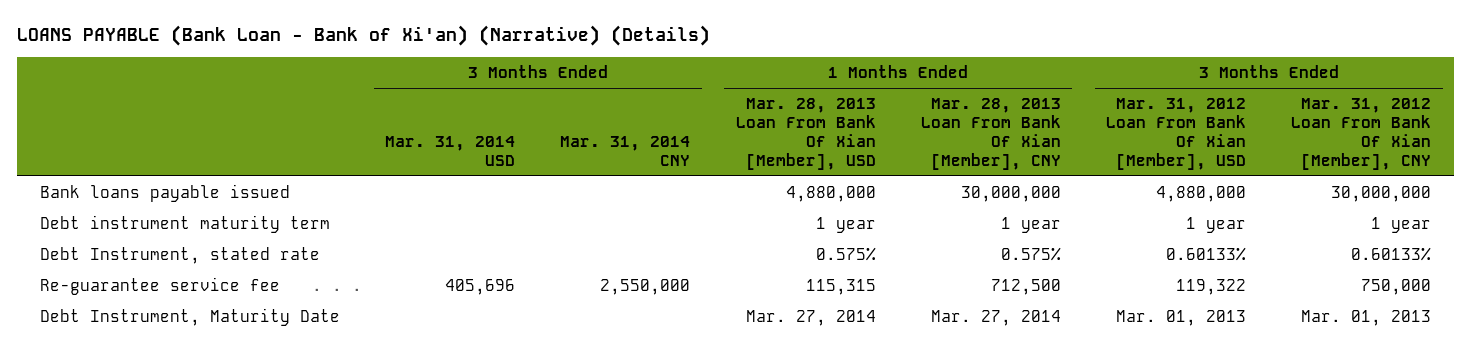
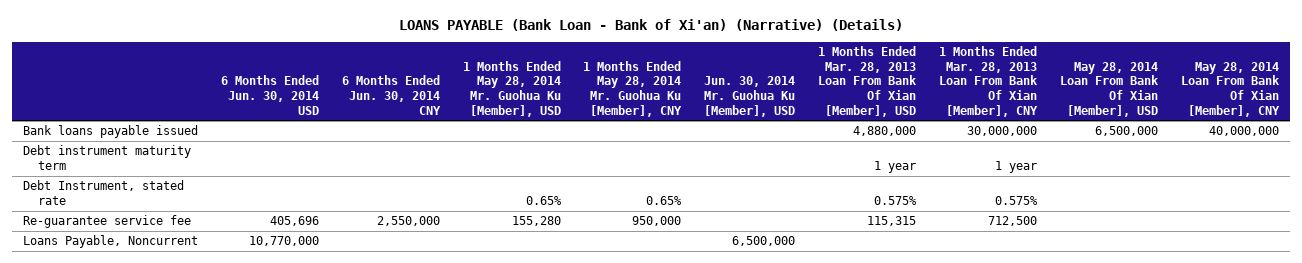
- | 3 Months Ended Mar. 31, 2014 USD | 3 Months Ended Mar. 31, 2014 CNY | 1 Months Ended Mar. 28, 2013 Loan From Bank Of Xian [Member], USD | 1 Months Ended Mar. 28, 2013 Loan From Bank Of Xian [Member], CNY | 3 Months Ended Mar. 31, 2012 Loan From Bank Of Xian [Member], USD | 3 Months Ended Mar. 31, 2012 Loan From Bank Of Xian [Member], CNY
+ | 6 Months Ended Jun. 30, 2014 USD | 6 Months Ended Jun. 30, 2014 CNY | 1 Months Ended May 28, 2014 Mr. Guohua Ku [Member], USD | 1 Months Ended May 28, 2014 Mr. Guohua Ku [Member], CNY | Jun. 30, 2014 Mr. Guohua Ku [Member], USD | 1 Months Ended Mar. 28, 2013 Loan From Bank Of Xian [Member], USD | 1 Months Ended Mar. 28, 2013 Loan From Bank Of Xian [Member], CNY | May 28, 2014 Loan From Bank Of Xian [Member], USD | May 28, 2014 Loan From Bank Of Xian [Member], CNY
- Debt Instrument, Maturity Date | | | Mar. 27, 2014 | Mar. 27, 2014 | Mar. 01, 2013 | Mar. 01, 2013
+ Loans Payable, Noncurrent | 10,770,000 | | | | 6,500,000 | | | |

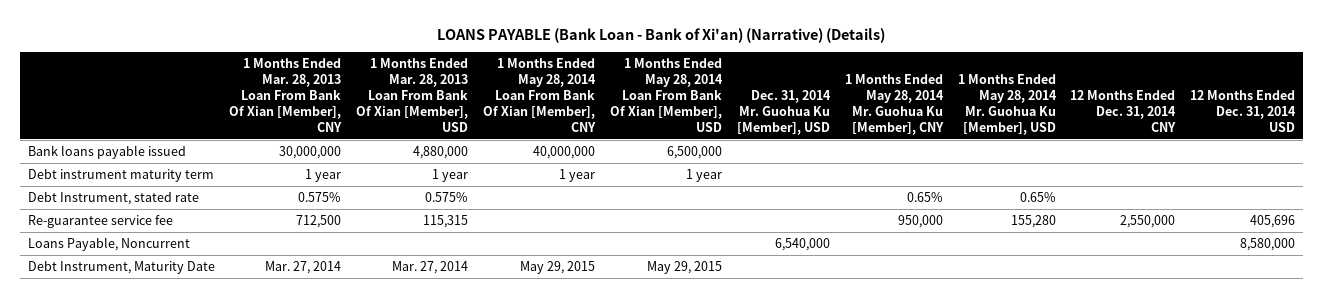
- | 6 Months Ended Jun. 30, 2014 USD | 6 Months Ended Jun. 30, 2014 CNY | 1 Months Ended May 28, 2014 Mr. Guohua Ku [Member], USD | 1 Months Ended May 28, 2014 Mr. Guohua Ku [Member], CNY | Jun. 30, 2014 Mr. Guohua Ku [Member], USD | 1 Months Ended Mar. 28, 2013 Loan From Bank Of Xian [Member], USD | 1 Months Ended Mar. 28, 2013 Loan From Bank Of Xian [Member], CNY | May 28, 2014 Loan From Bank Of Xian [Member], USD | May 28, 2014 Loan From Bank Of Xian [Member], CNY
+ | 1 Months Ended Mar. 28, 2013 Loan From Bank Of Xian [Member], CNY | 1 Months Ended Mar. 28, 2013 Loan From Bank Of Xian [Member], USD | 1 Months Ended May 28, 2014 Loan From Bank Of Xian [Member], CNY | 1 Months Ended May 28, 2014 Loan From Bank Of Xian [Member], USD | Dec. 31, 2014 Mr. Guohua Ku [Member], USD | 1 Months Ended May 28, 2014 Mr. Guohua Ku [Member], CNY | 1 Months Ended May 28, 2014 Mr. Guohua Ku [Member], USD | 12 Months Ended Dec. 31, 2014 CNY | 12 Months Ended Dec. 31, 2014 USD
+ Debt Instrument, Maturity Date | Mar. 27, 2014 | Mar. 27, 2014 | May 29, 2015 | May 29, 2015 | | | | |

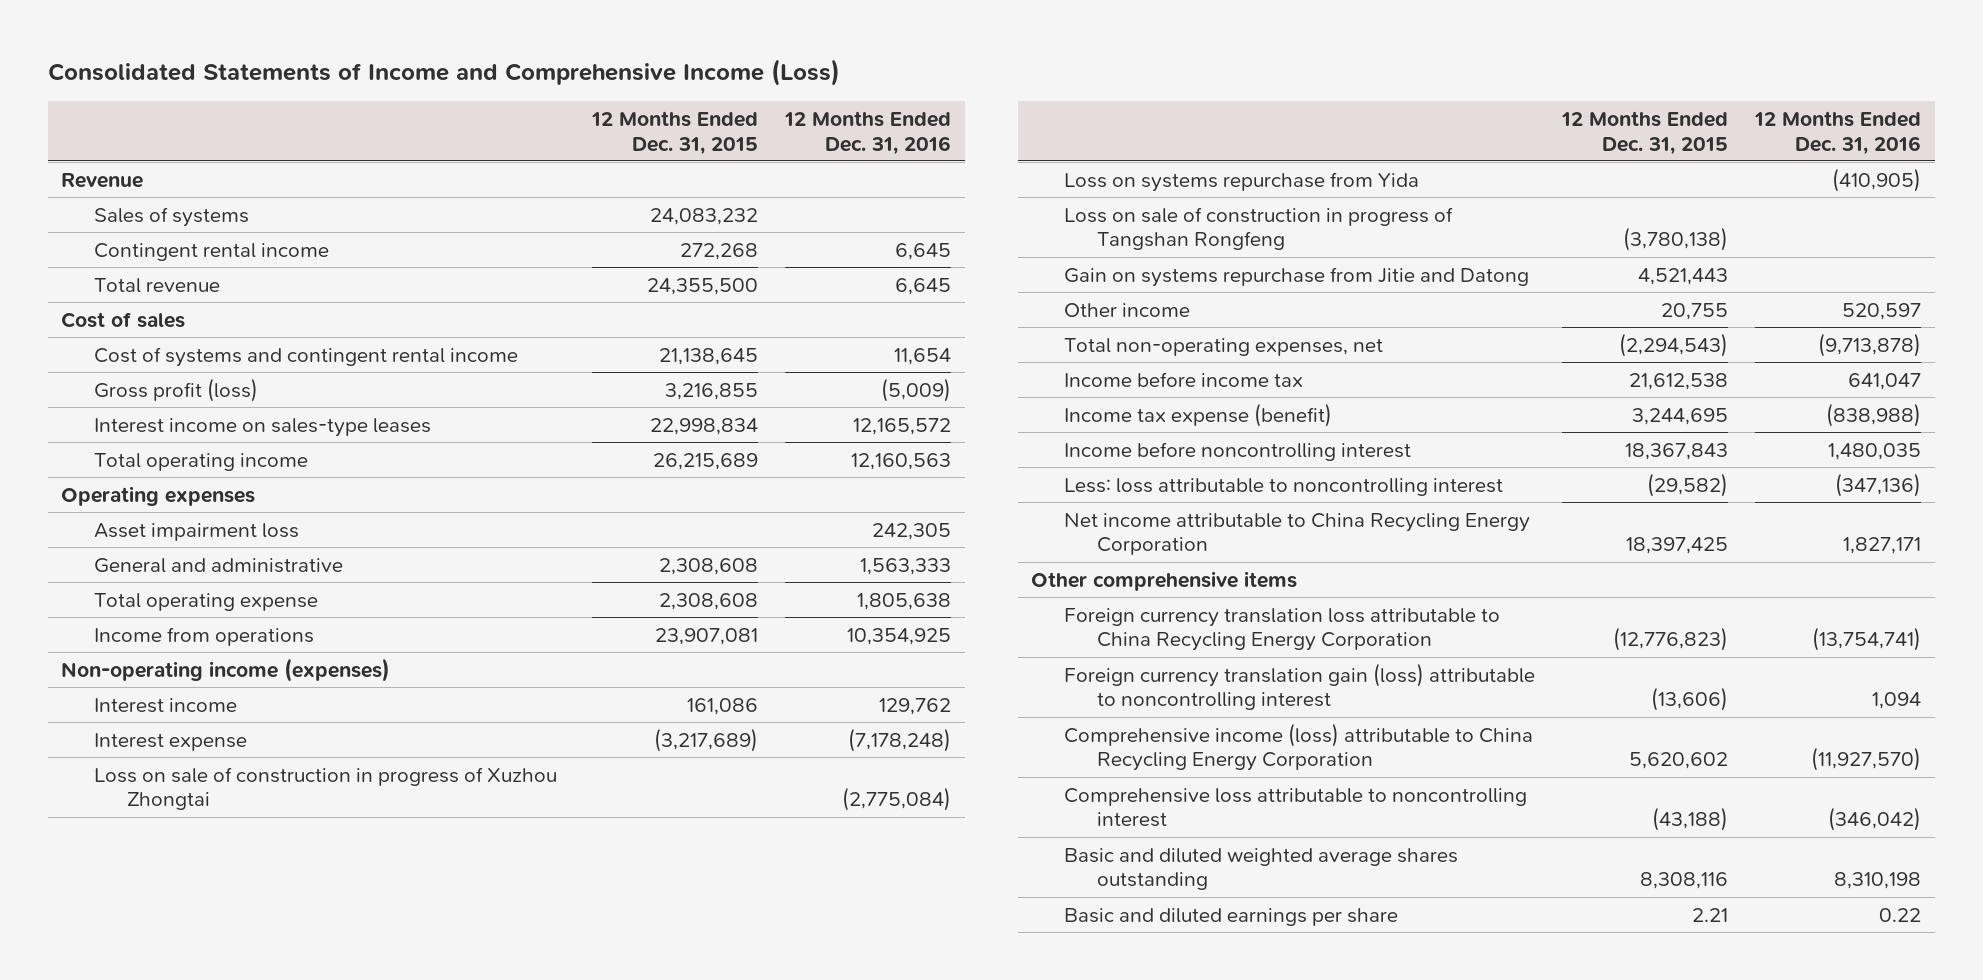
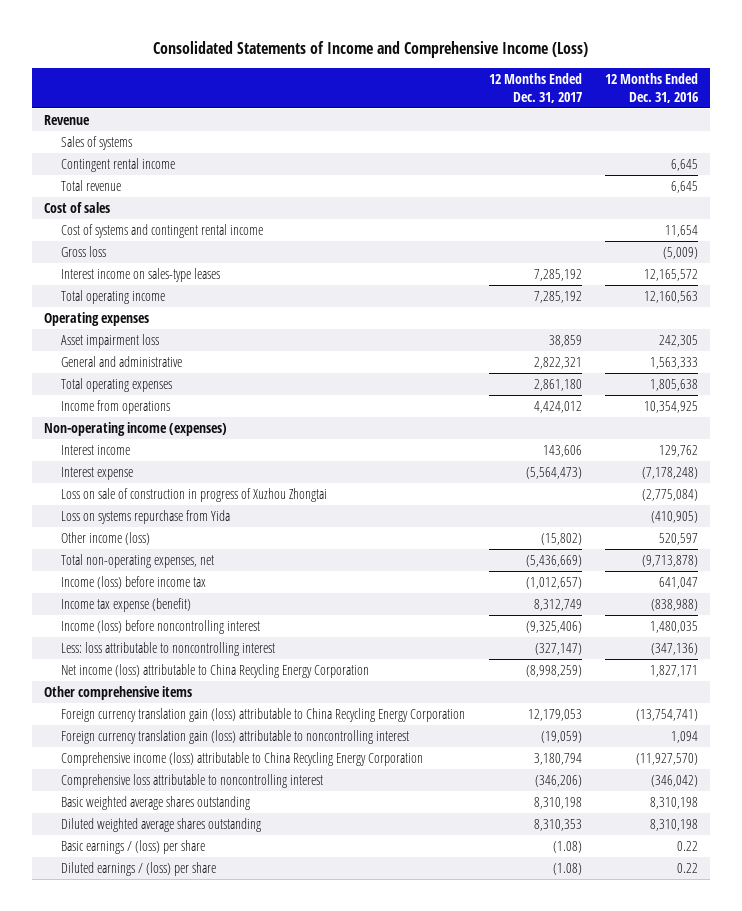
- | 12 Months Ended Dec. 31, 2015 | 12 Months Ended Dec. 31, 2016
+ | 12 Months Ended Dec. 31, 2017 | 12 Months Ended Dec. 31, 2016
- Gross profit (loss) | 3,216,855 | (5,009)
+ Gross loss | | (5,009)
- Total operating expense | 2,308,608 | 1,805,638
+ Total operating expenses | 2,861,180 | 1,805,638
- Loss on sale of construction in progress of Tangshan Rongfeng | (3,780,138) |
- Gain on systems repurchase from Jitie and Datong | 4,521,443 |
- Other income | 20,755 | 520,597
+ Other income (loss) | (15,802) | 520,597
- Income before income tax | 21,612,538 | 641,047
+ Income (loss) before income tax | (1,012,657) | 641,047
- Income before noncontrolling interest | 18,367,843 | 1,480,035
+ Income (loss) before noncontrolling interest | (9,325,406) | 1,480,035
- Net income attributable to China Recycling Energy Corporation | 18,397,425 | 1,827,171
+ Net income (loss) attributable to China Recycling Energy Corporation | (8,998,259) | 1,827,171
- Foreign currency translation loss attributable to China Recycling Energy Corporation | (12,776,823) | (13,754,741)
+ Foreign currency translation gain (loss) attributable to China Recycling Energy Corporation | 12,179,053 | (13,754,741)
- Basic and diluted weighted average shares outstanding | 8,308,116 | 8,310,198
- Basic and diluted earnings per share | 2.21 | 0.22
+ Basic weighted average shares outstanding | 8,310,198 | 8,310,198
+ Diluted weighted average shares outstanding | 8,310,353 | 8,310,198
+ Basic earnings / (loss) per share | (1.08) | 0.22
+ Diluted earnings / (loss) per share | (1.08) | 0.22

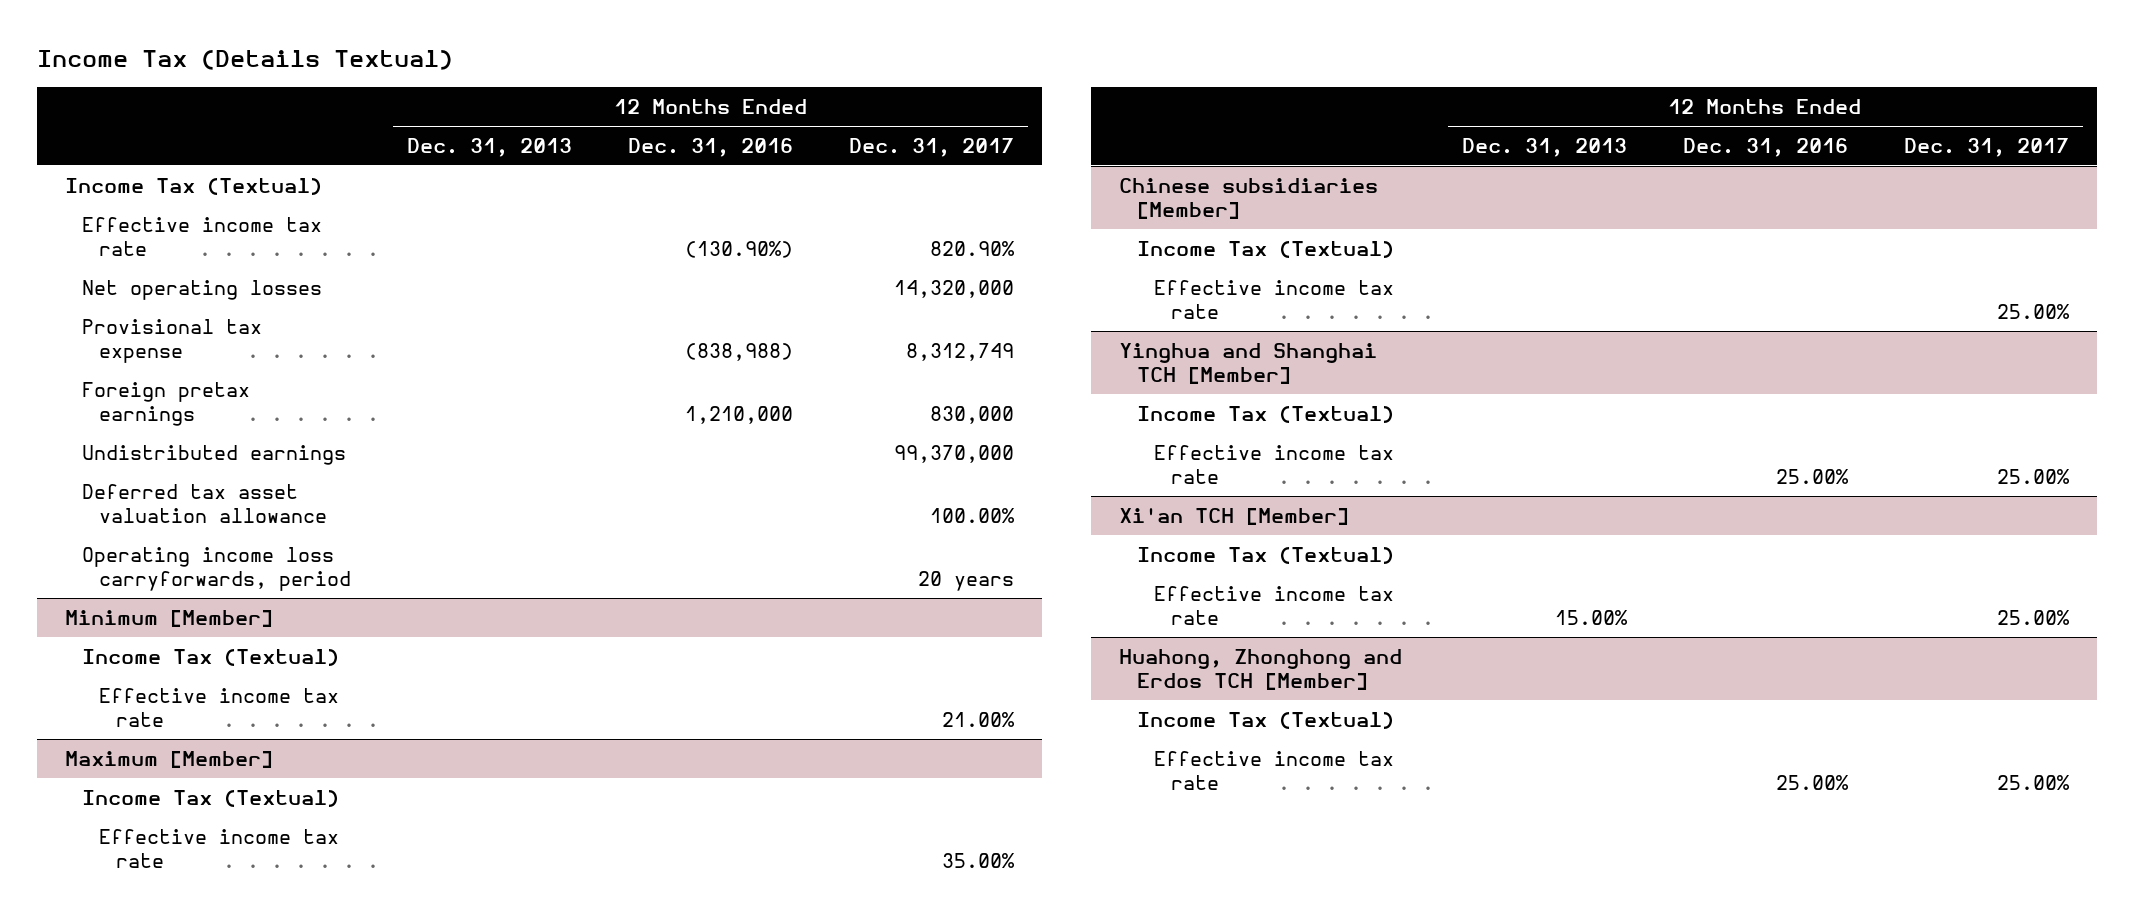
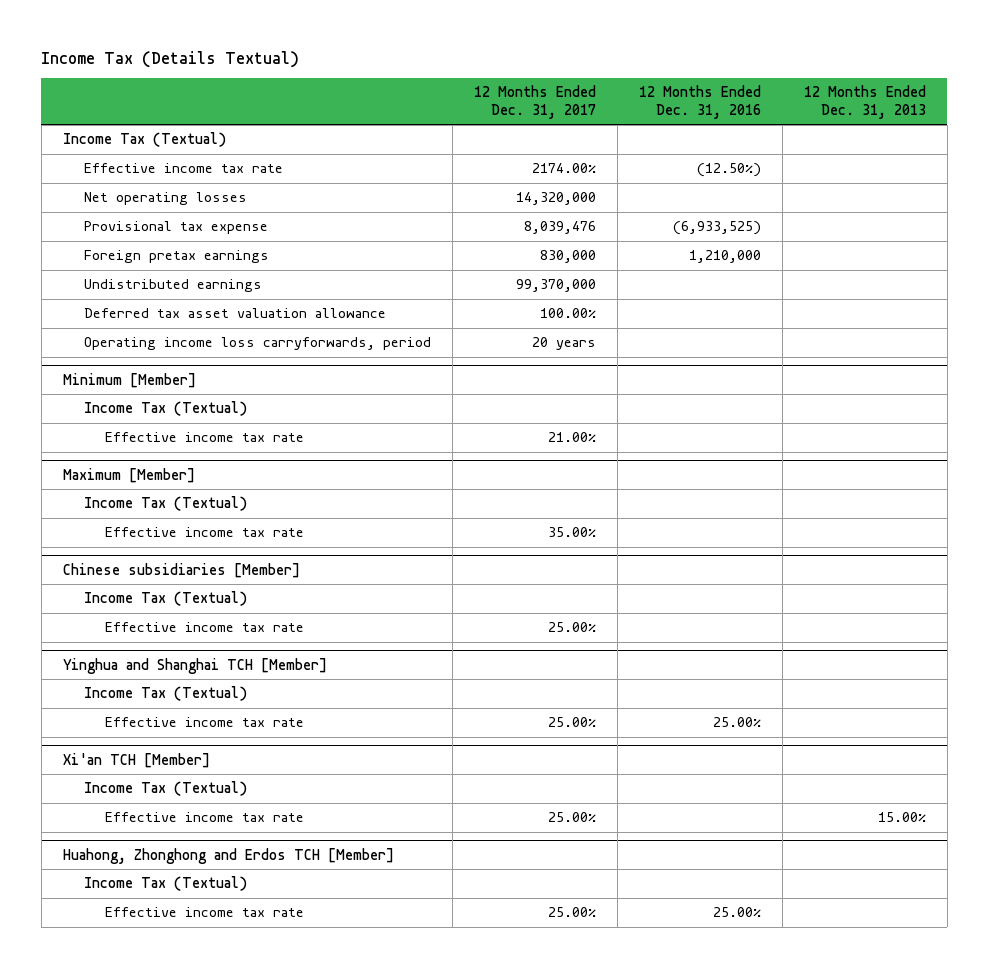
- | 12 Months Ended Dec. 31, 2013 | 12 Months Ended Dec. 31, 2016 | 12 Months Ended Dec. 31, 2017
+ | 12 Months Ended Dec. 31, 2017 | 12 Months Ended Dec. 31, 2016 | 12 Months Ended Dec. 31, 2013
- Effective income tax rate | | (130.90%) | 820.90%
+ Effective income tax rate | 2174.00% | (12.50%) |
- Provisional tax expense | | (838,988) | 8,312,749
+ Provisional tax expense | 8,039,476 | (6,933,525) |

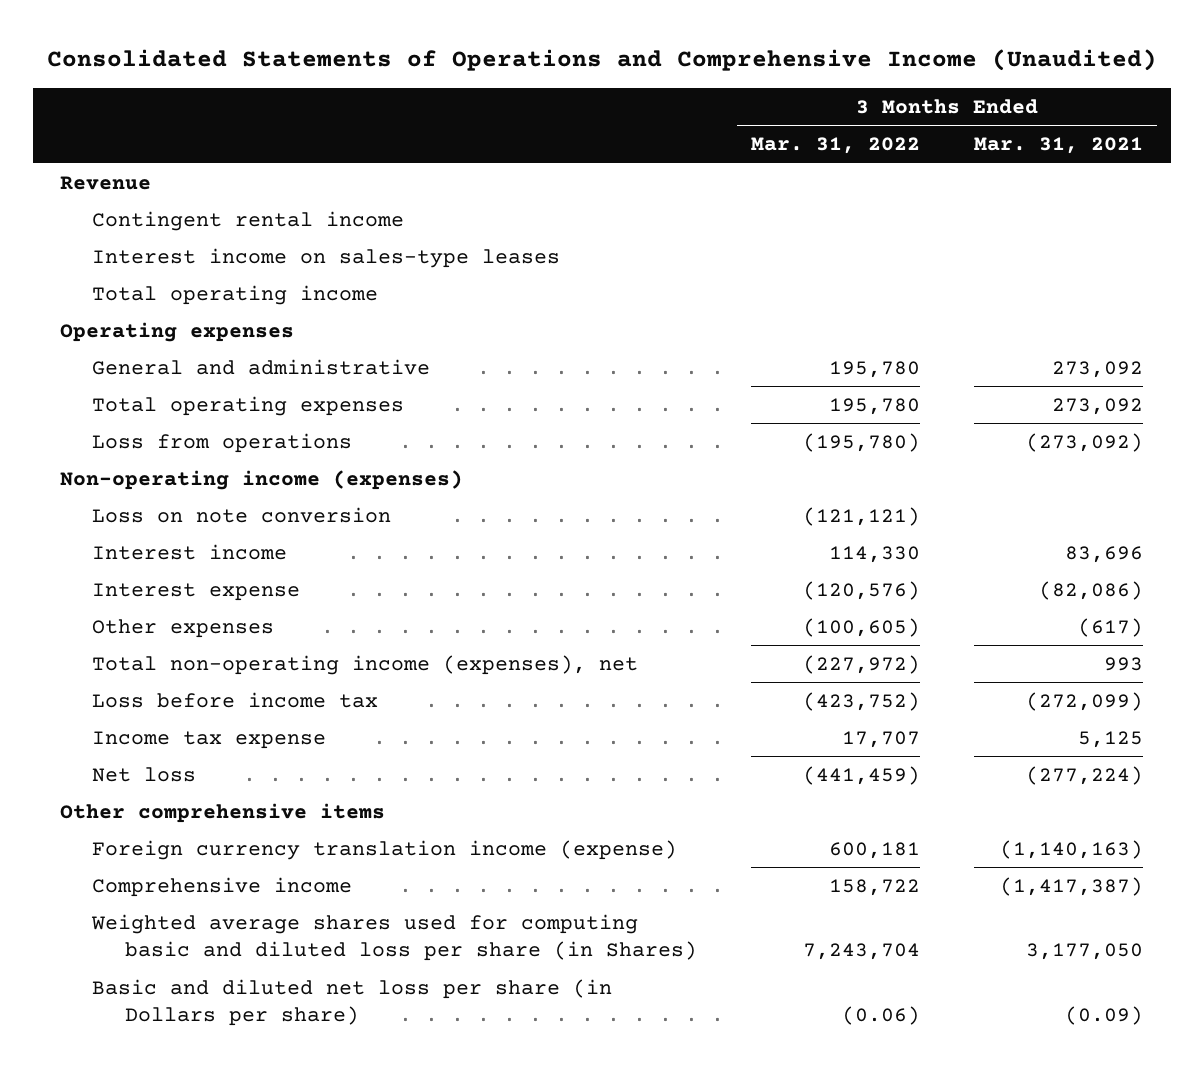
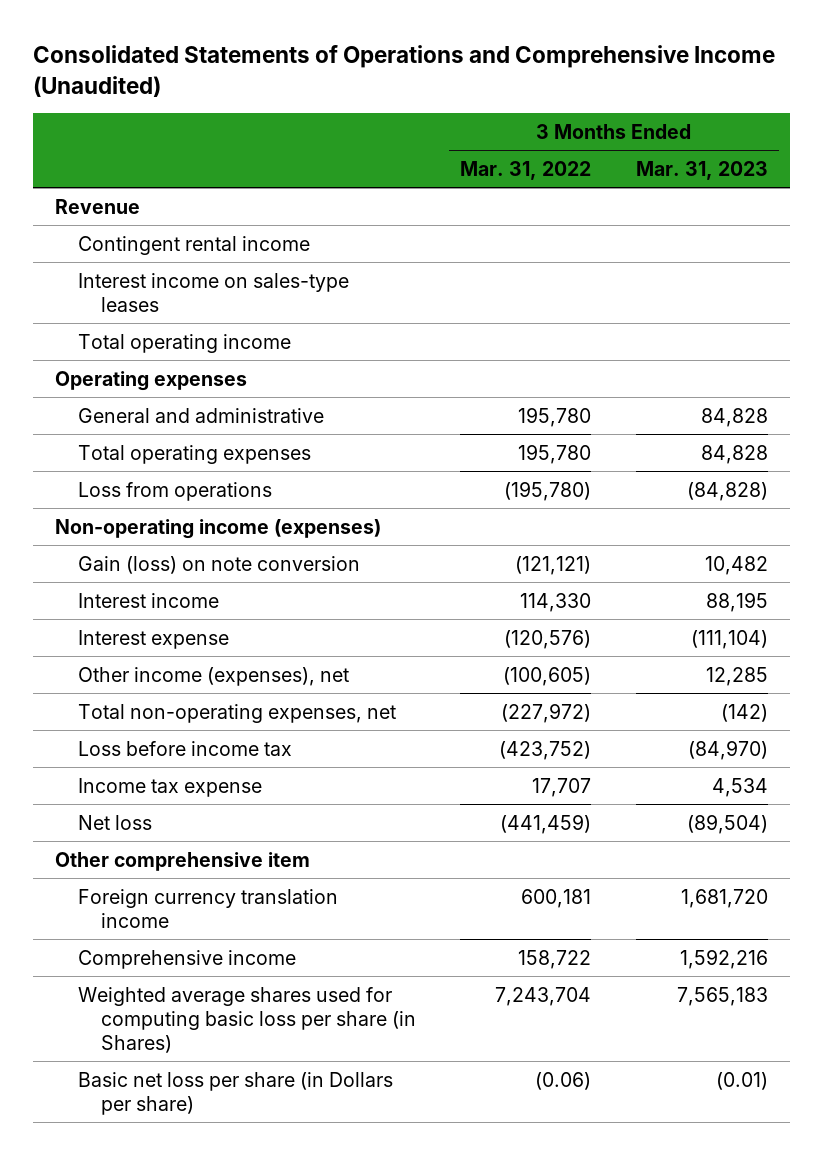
- | 3 Months Ended Mar. 31, 2022 | 3 Months Ended Mar. 31, 2021
+ | 3 Months Ended Mar. 31, 2022 | 3 Months Ended Mar. 31, 2023
- Loss on note conversion | (121,121) |
+ Gain (loss) on note conversion | (121,121) | 10,482
- Other expenses | (100,605) | (617)
- Total non-operating income (expenses), net | (227,972) | 993
+ Other income (expenses), net | (100,605) | 12,285
+ Total non-operating expenses, net | (227,972) | (142)
- Other comprehensive items
- Foreign currency translation income (expense) | 600,181 | (1,140,163)
+ Other comprehensive item
+ Foreign currency translation income | 600,181 | 1,681,720
- Weighted average shares used for computing basic and diluted loss per share (in Shares) | 7,243,704 | 3,177,050
- Basic and diluted net loss per share (in Dollars per share) | (0.06) | (0.09)
+ Weighted average shares used for computing basic loss per share (in Shares) | 7,243,704 | 7,565,183
+ Basic net loss per share (in Dollars per share) | (0.06) | (0.01)

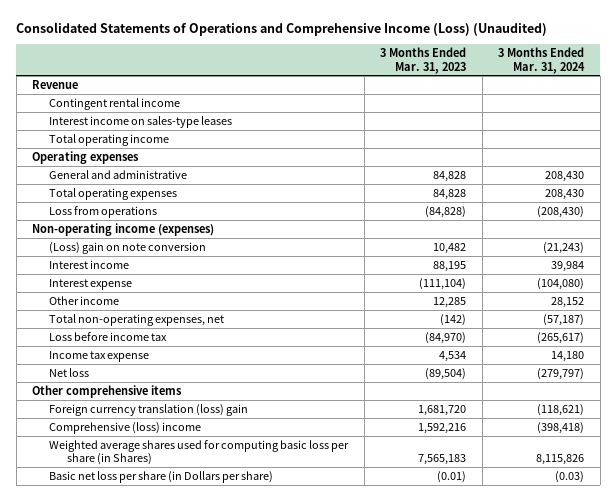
- Consolidated Statements of Operations and Comprehensive Income (Unaudited)
+ Consolidated Statements of Operations and Comprehensive Income (Loss) (Unaudited)
- | 3 Months Ended Mar. 31, 2022 | 3 Months Ended Mar. 31, 2023
+ | 3 Months Ended Mar. 31, 2023 | 3 Months Ended Mar. 31, 2024
- Gain (loss) on note conversion | (121,121) | 10,482
+ (Loss) gain on note conversion | 10,482 | (21,243)
- Other income (expenses), net | (100,605) | 12,285
+ Other income | 12,285 | 28,152
- Other comprehensive item
- Foreign currency translation income | 600,181 | 1,681,720
- Comprehensive income | 158,722 | 1,592,216
+ Other comprehensive items
+ Foreign currency translation (loss) gain | 1,681,720 | (118,621)
+ Comprehensive (loss) income | 1,592,216 | (398,418)

